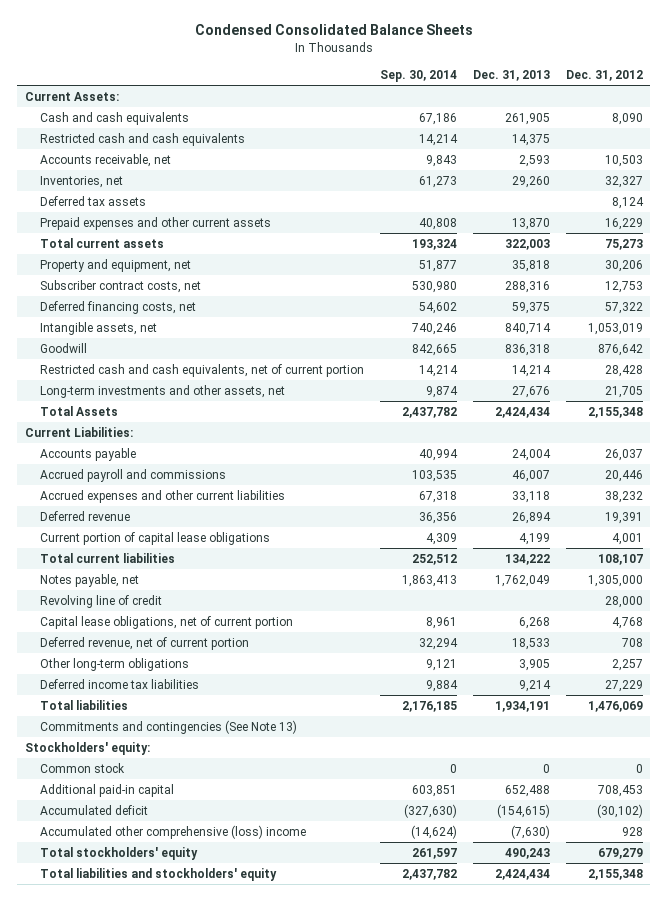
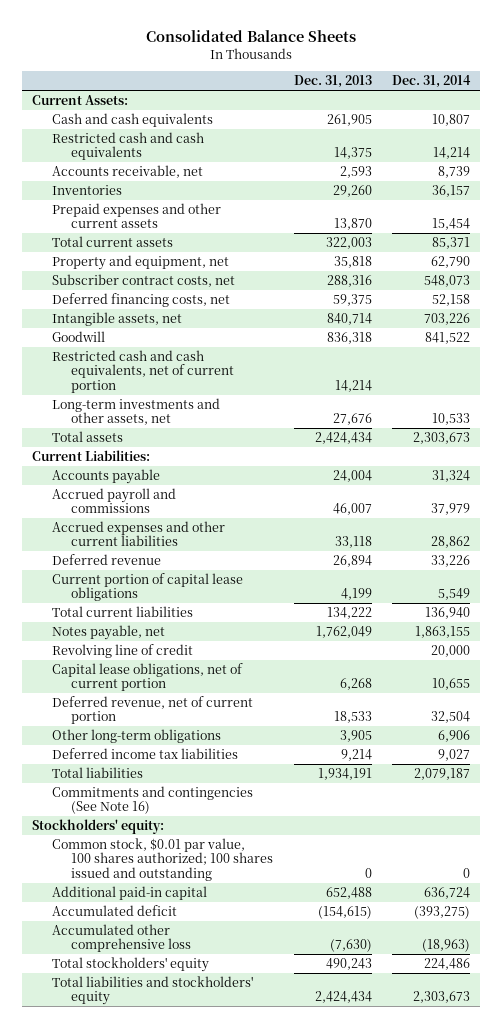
- Condensed Consolidated Balance Sheets
+ Consolidated Balance Sheets
- | Sep. 30, 2014 | Dec. 31, 2013 | Dec. 31, 2012
+ | Dec. 31, 2013 | Dec. 31, 2014
- Inventories, net | 61,273 | 29,260 | 32,327
- Deferred tax assets | | | 8,124
+ Inventories | 29,260 | 36,157
- Total Assets | 2,437,782 | 2,424,434 | 2,155,348
+ Total assets | 2,424,434 | 2,303,673
- Commitments and contingencies (See Note 13)
+ Commitments and contingencies (See Note 16)
- Common stock | 0 | 0 | 0
+ Common stock, $0.01 par value, 100 shares authorized; 100 shares issued and outstanding | 0 | 0
- Accumulated other comprehensive (loss) income | (14,624) | (7,630) | 928
+ Accumulated other comprehensive loss | (7,630) | (18,963)

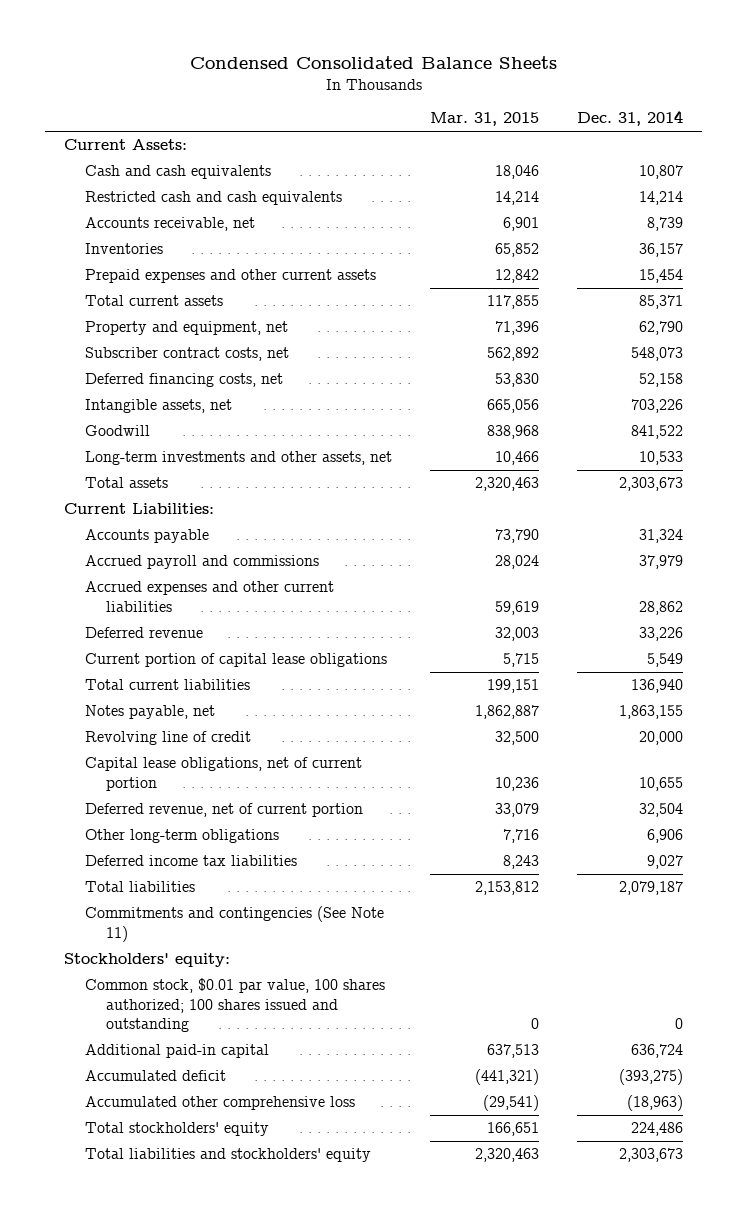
- Consolidated Balance Sheets
+ Condensed Consolidated Balance Sheets
- | Dec. 31, 2013 | Dec. 31, 2014
+ | Mar. 31, 2015 | Dec. 31, 2014
- Restricted cash and cash equivalents, net of current portion | 14,214 |
- Commitments and contingencies (See Note 16)
+ Commitments and contingencies (See Note 11)

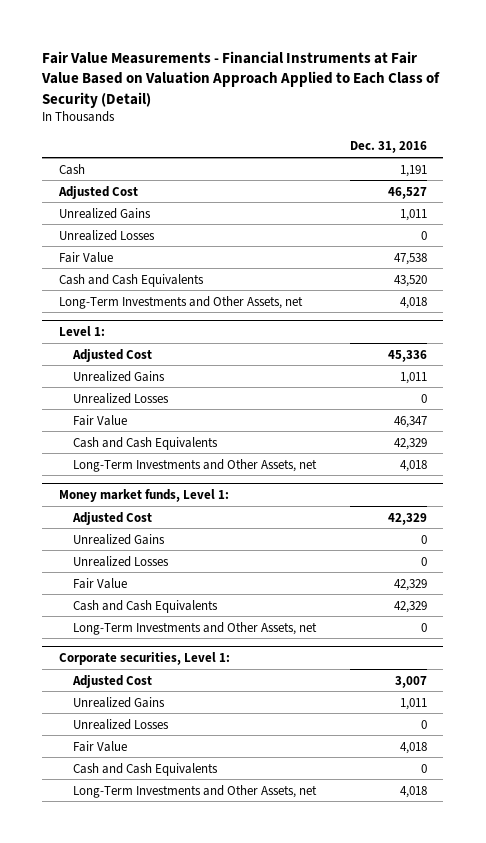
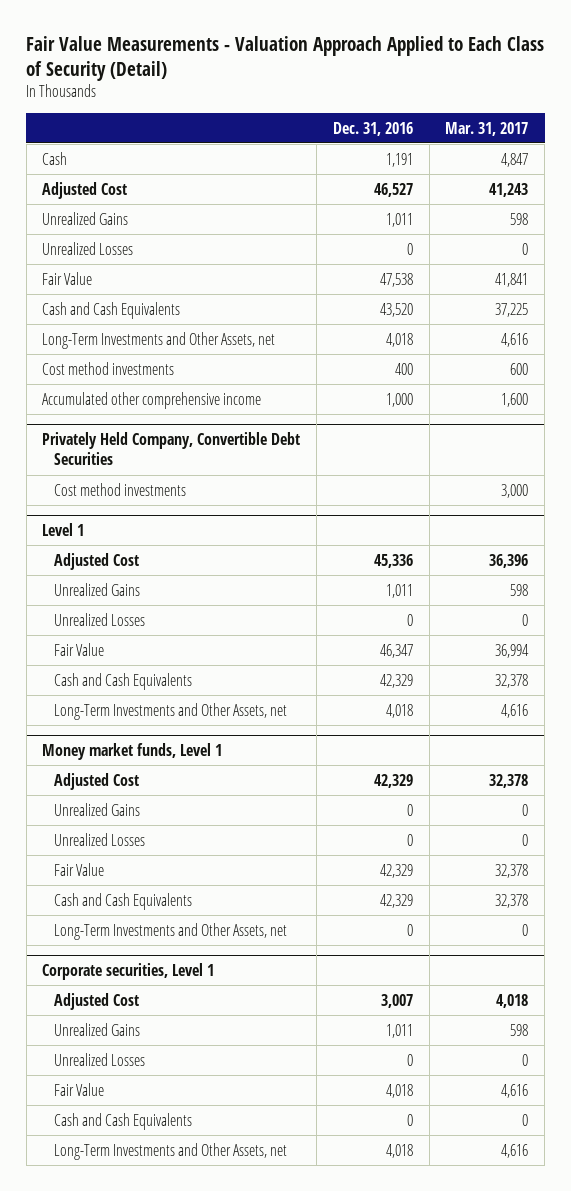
- Fair Value Measurements - Financial Instruments at Fair Value Based on Valuation Approach Applied to Each Class of Security (Detail)
+ Fair Value Measurements - Valuation Approach Applied to Each Class of Security (Detail)
- | Dec. 31, 2016
+ | Dec. 31, 2016 | Mar. 31, 2017
- Level 1:
+ Cost method investments | 400 | 600
+ Accumulated other comprehensive income | 1,000 | 1,600
+ Privately Held Company, Convertible Debt Securities
+ Cost method investments | | 3,000
+ Level 1
- Money market funds, Level 1:
+ Money market funds, Level 1
- Corporate securities, Level 1:
+ Corporate securities, Level 1

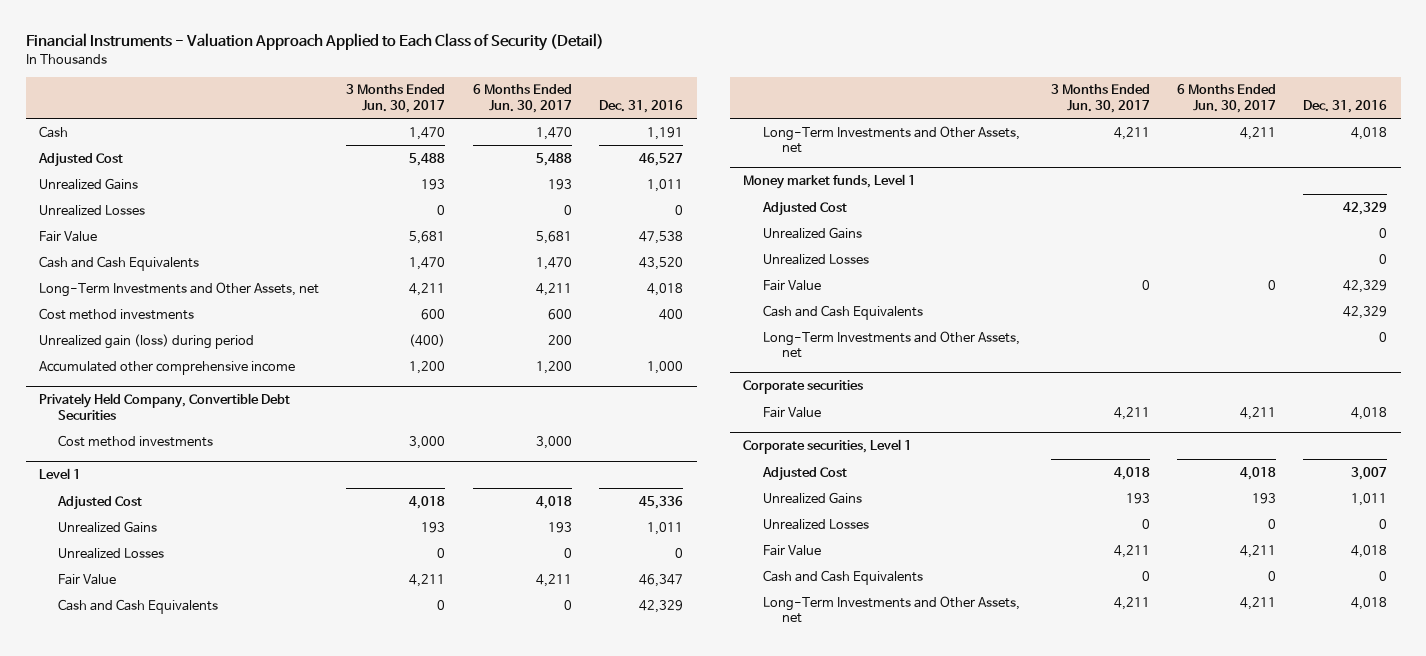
- Fair Value Measurements - Valuation Approach Applied to Each Class of Security (Detail)
+ Financial Instruments - Valuation Approach Applied to Each Class of Security (Detail)
- | Dec. 31, 2016 | Mar. 31, 2017
+ | 3 Months Ended Jun. 30, 2017 | 6 Months Ended Jun. 30, 2017 | Dec. 31, 2016
+ Unrealized gain (loss) during period | (400) | 200 |
+ Corporate securities
+ Fair Value | 4,211 | 4,211 | 4,018

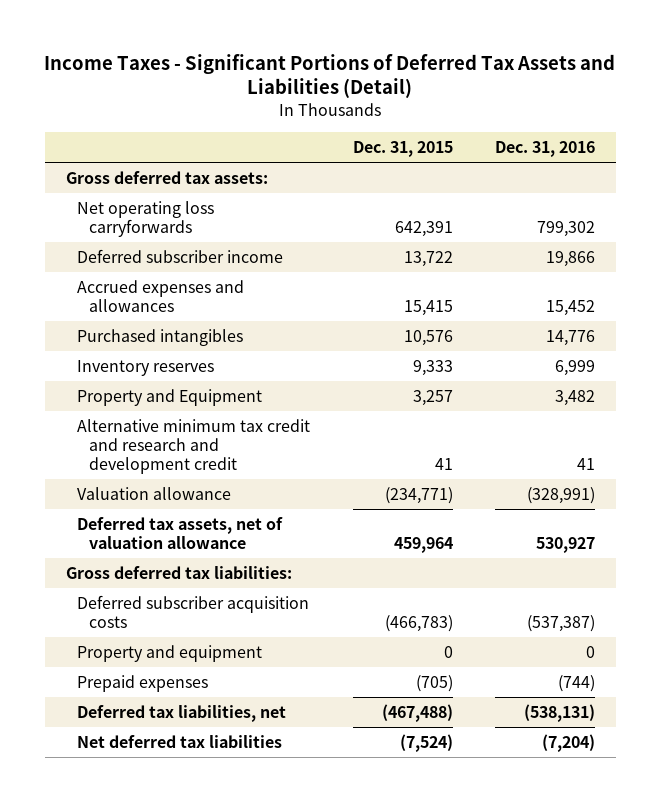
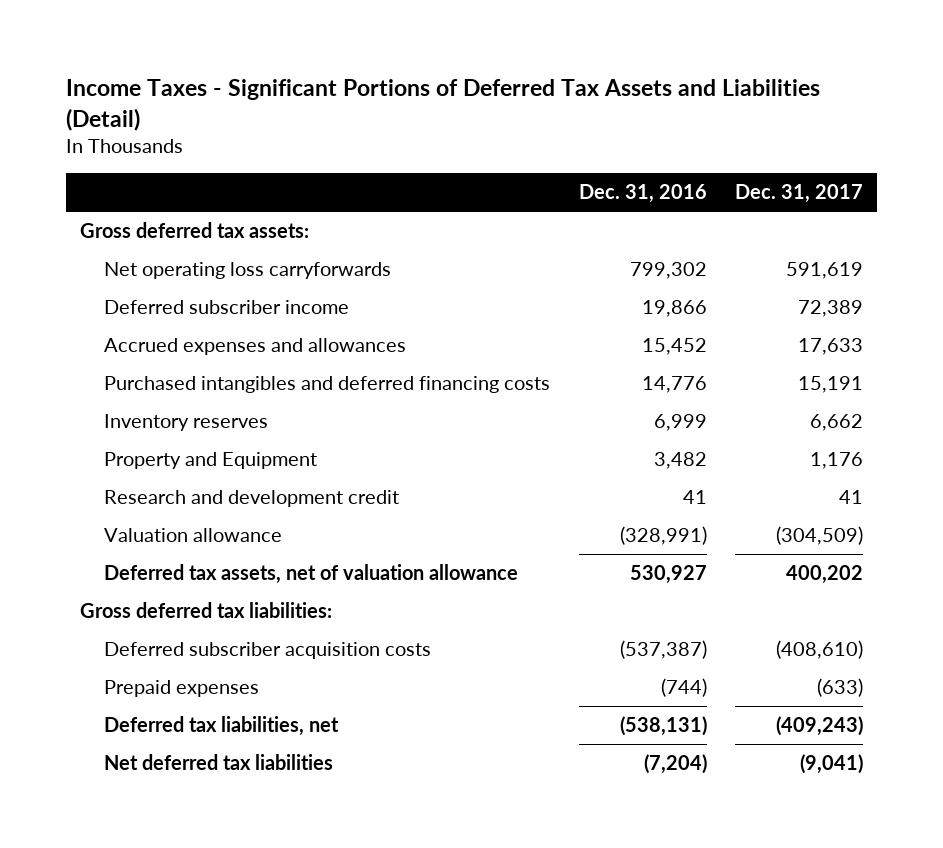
- | Dec. 31, 2015 | Dec. 31, 2016
+ | Dec. 31, 2016 | Dec. 31, 2017
- Purchased intangibles | 10,576 | 14,776
+ Purchased intangibles and deferred financing costs | 14,776 | 15,191
- Alternative minimum tax credit and research and development credit | 41 | 41
+ Research and development credit | 41 | 41
- Property and equipment | 0 | 0

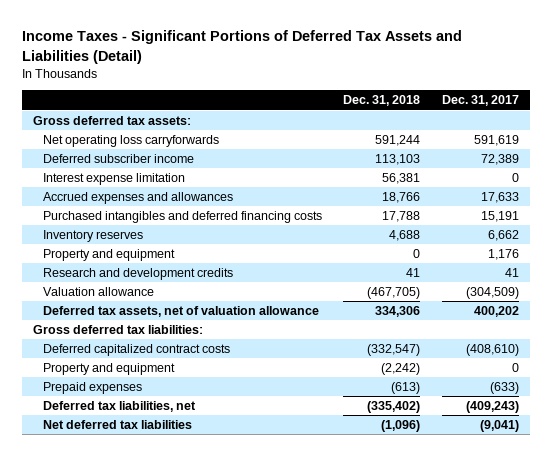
- | Dec. 31, 2016 | Dec. 31, 2017
+ | Dec. 31, 2018 | Dec. 31, 2017
+ Interest expense limitation | 56,381 | 0
- Property and Equipment | 3,482 | 1,176
- Research and development credit | 41 | 41
+ Property and equipment | 0 | 1,176
+ Research and development credits | 41 | 41
- Deferred subscriber acquisition costs | (537,387) | (408,610)
+ Deferred capitalized contract costs | (332,547) | (408,610)
+ Property and equipment | (2,242) | 0

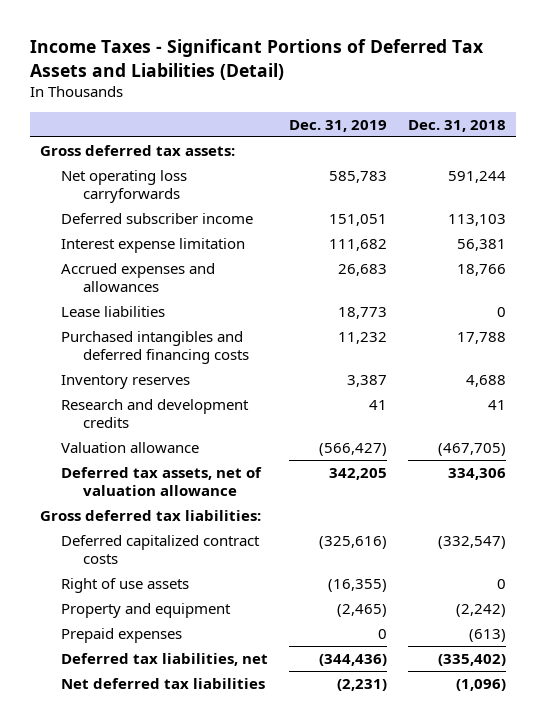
- | Dec. 31, 2018 | Dec. 31, 2017
+ | Dec. 31, 2019 | Dec. 31, 2018
+ Lease liabilities | 18,773 | 0
- Property and equipment | 0 | 1,176
+ Right of use assets | (16,355) | 0

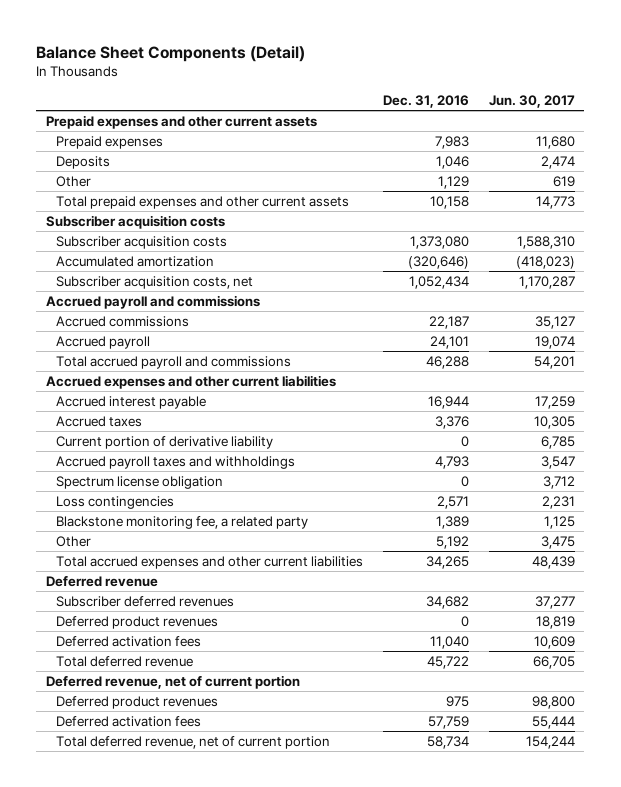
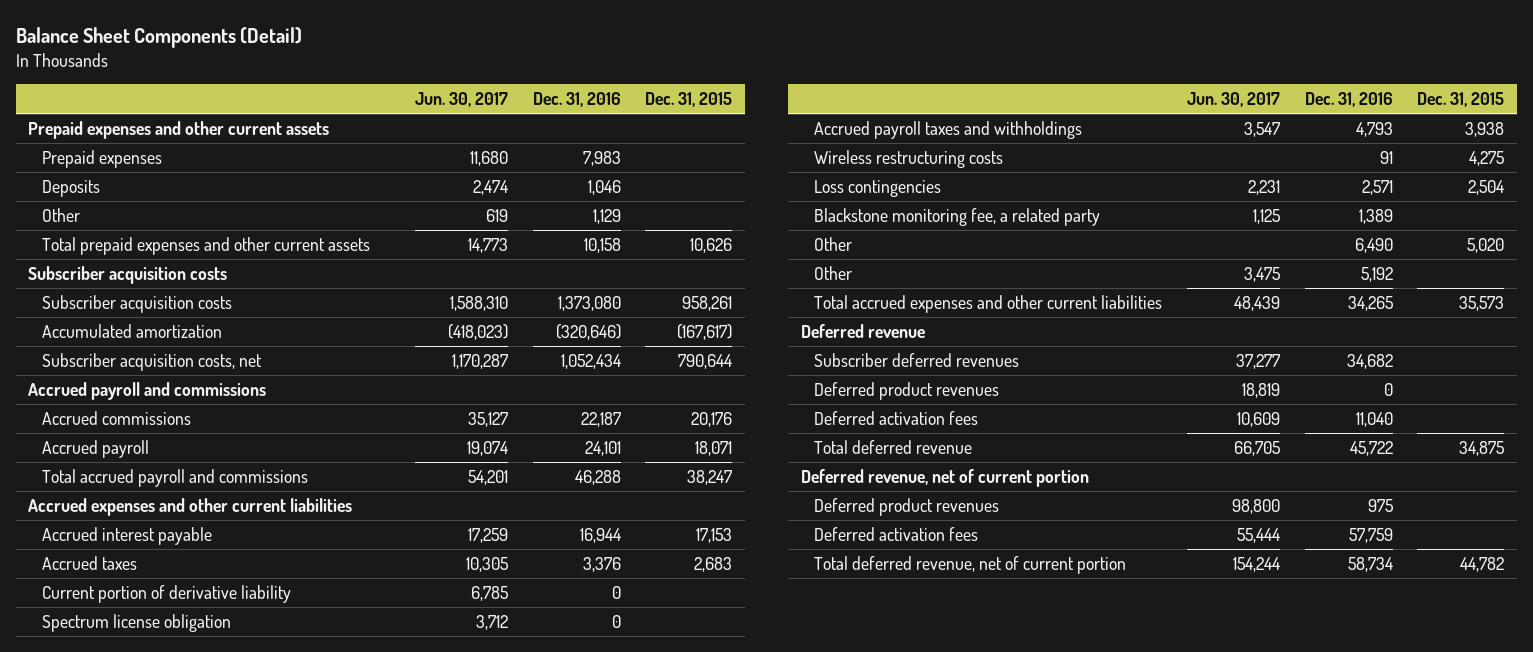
- | Dec. 31, 2016 | Jun. 30, 2017
+ | Jun. 30, 2017 | Dec. 31, 2016 | Dec. 31, 2015
moved down: Accrued payroll taxes and withholdings | 3,547 | 4,793 | 3,938
+ Wireless restructuring costs | | 91 | 4,275
+ Other | | 6,490 | 5,020

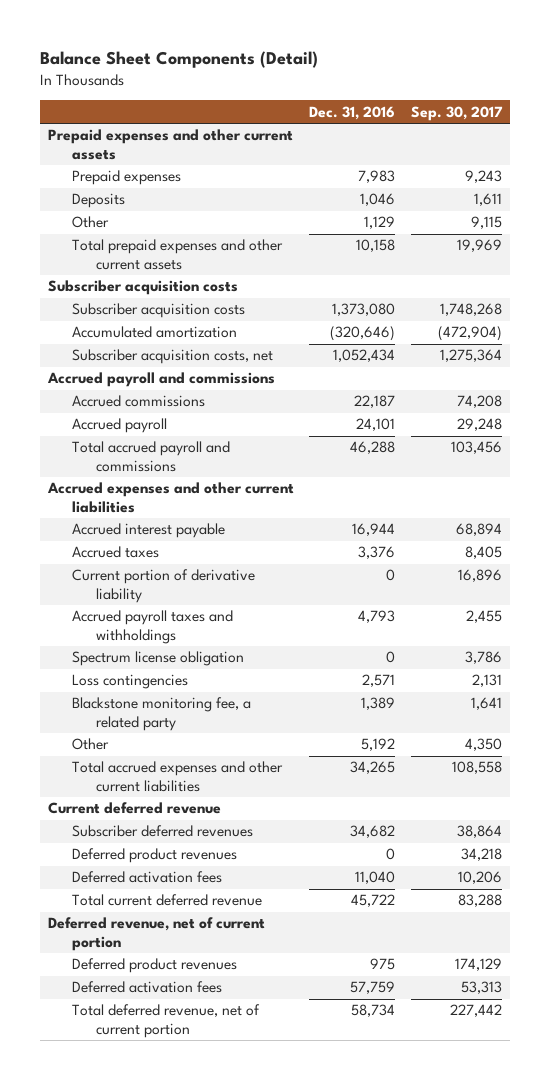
- | Jun. 30, 2017 | Dec. 31, 2016 | Dec. 31, 2015
+ | Dec. 31, 2016 | Sep. 30, 2017
- Wireless restructuring costs | | 91 | 4,275
moved down: Spectrum license obligation | 0 | 3,786
- Other | | 6,490 | 5,020
- Deferred revenue
+ Current deferred revenue
- Total deferred revenue | 66,705 | 45,722 | 34,875
+ Total current deferred revenue | 45,722 | 83,288

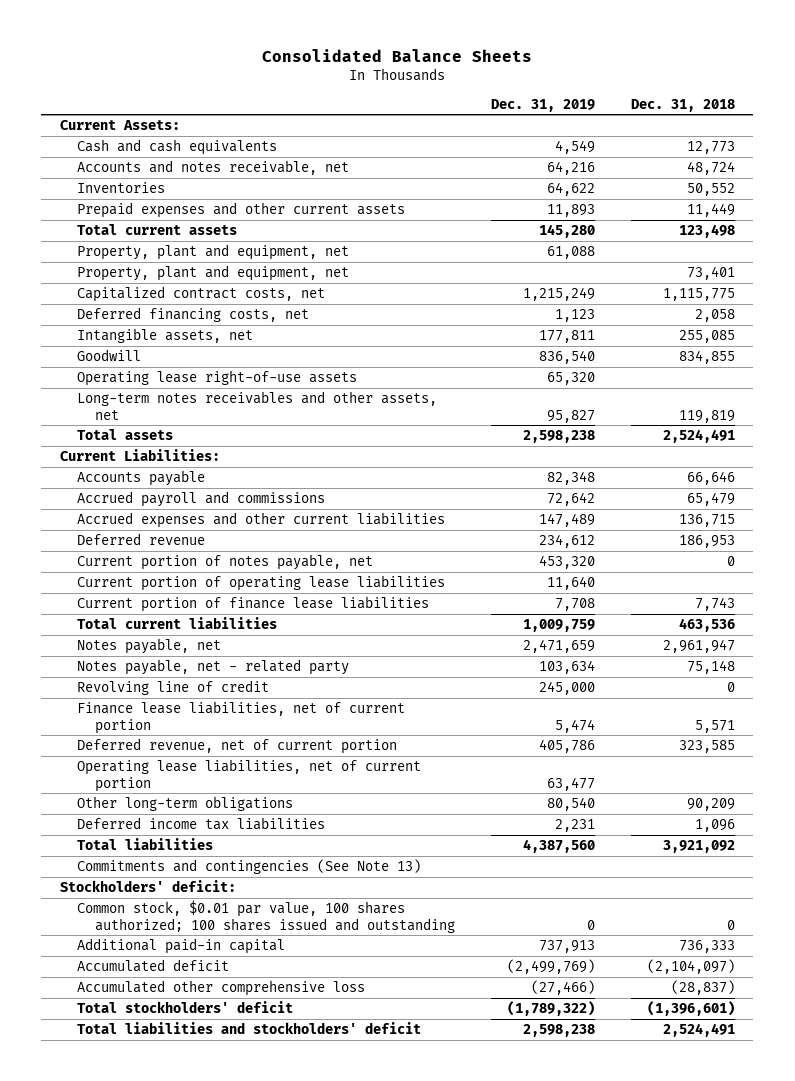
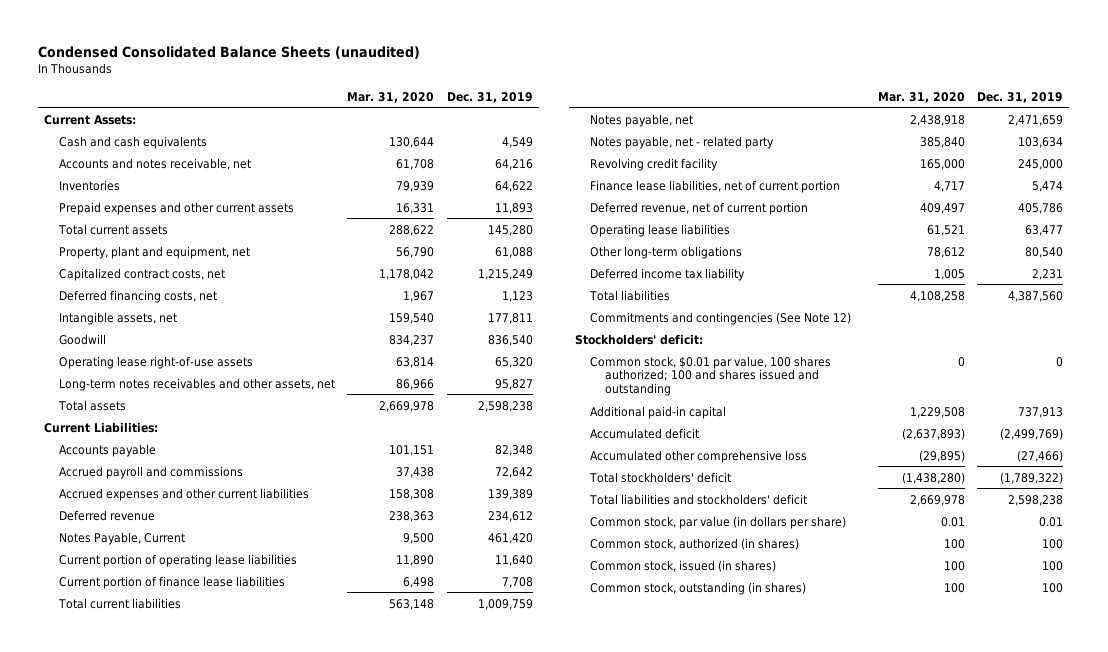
- Consolidated Balance Sheets
+ Condensed Consolidated Balance Sheets (unaudited)
- | Dec. 31, 2019 | Dec. 31, 2018
+ | Mar. 31, 2020 | Dec. 31, 2019
- Property, plant and equipment, net | | 73,401
- Accrued expenses and other current liabilities | 147,489 | 136,715
+ Accrued expenses and other current liabilities | 158,308 | 139,389
- Current portion of notes payable, net | 453,320 | 0
+ Notes Payable, Current | 9,500 | 461,420
- Revolving line of credit | 245,000 | 0
+ Revolving credit facility | 165,000 | 245,000
- Operating lease liabilities, net of current portion | 63,477 |
+ Operating lease liabilities | 61,521 | 63,477
- Deferred income tax liabilities | 2,231 | 1,096
+ Deferred income tax liability | 1,005 | 2,231
- Commitments and contingencies (See Note 13)
+ Commitments and contingencies (See Note 12)
- Common stock, $0.01 par value, 100 shares authorized; 100 shares issued and outstanding | 0 | 0
+ Common stock, $0.01 par value, 100 shares authorized; 100 and shares issued and outstanding | 0 | 0
+ Common stock, par value (in dollars per share) | 0.01 | 0.01
+ Common stock, authorized (in shares) | 100 | 100
+ Common stock, issued (in shares) | 100 | 100
+ Common stock, outstanding (in shares) | 100 | 100

